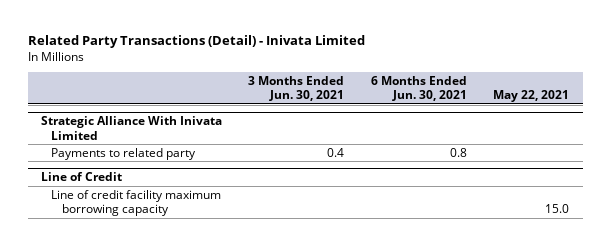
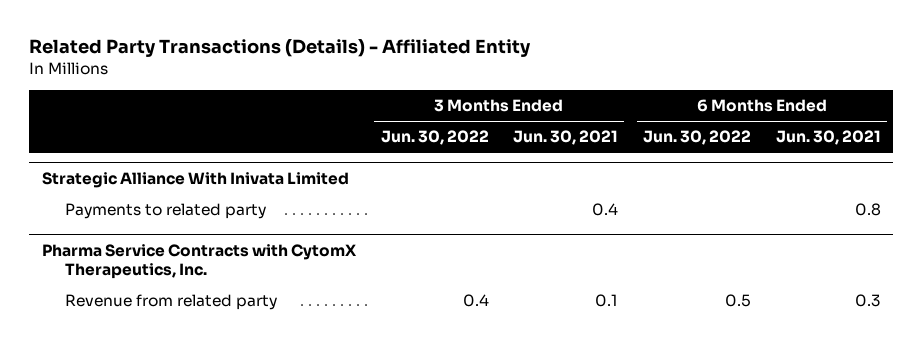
- Related Party Transactions (Detail) - Inivata Limited
+ Related Party Transactions (Details) - Affiliated Entity
- | 3 Months Ended Jun. 30, 2021 | 6 Months Ended Jun. 30, 2021 | May 22, 2021
+ | 3 Months Ended Jun. 30, 2022 | 3 Months Ended Jun. 30, 2021 | 6 Months Ended Jun. 30, 2022 | 6 Months Ended Jun. 30, 2021
- Line of Credit
- Line of credit facility maximum borrowing capacity | | | 15.0
+ Pharma Service Contracts with CytomX Therapeutics, Inc.
+ Revenue from related party | 0.4 | 0.1 | 0.5 | 0.3

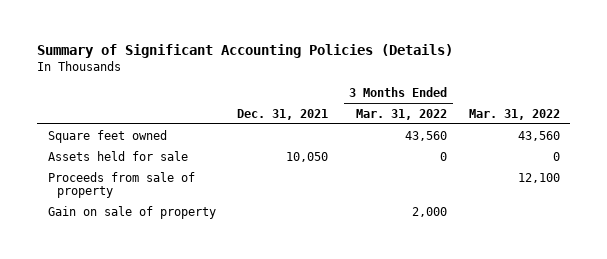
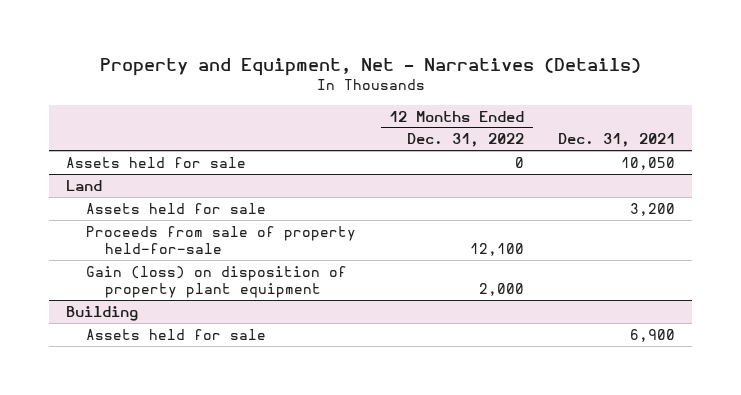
- Summary of Significant Accounting Policies (Details)
+ Property and Equipment, Net - Narratives (Details)
- | Dec. 31, 2021 | 3 Months Ended Mar. 31, 2022 | Mar. 31, 2022
+ | 12 Months Ended Dec. 31, 2022 | Dec. 31, 2021
- Square feet owned | | 43,560 | 43,560
- Proceeds from sale of property | | | 12,100
- Gain on sale of property | | 2,000 |
+ Land
+ Assets held for sale | | 3,200
+ Proceeds from sale of property held-for-sale | 12,100 |
+ Gain (loss) on disposition of property plant equipment | 2,000 |
+ Building
+ Assets held for sale | | 6,900

